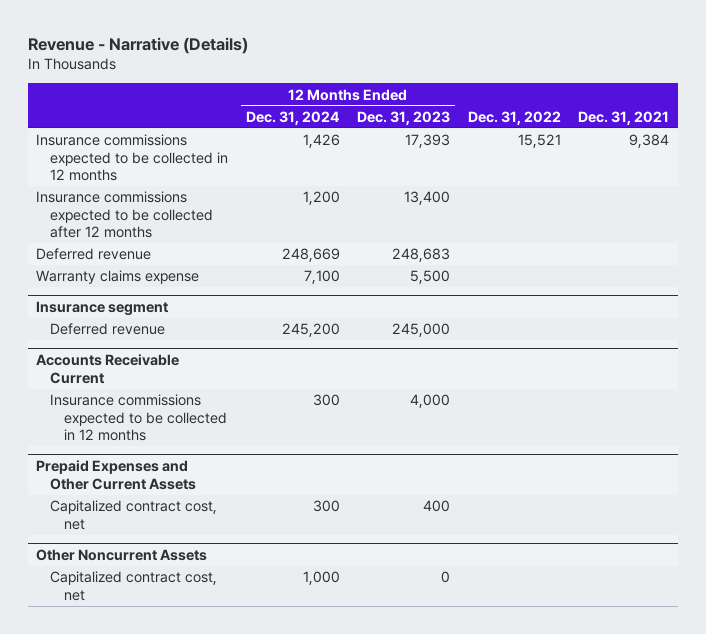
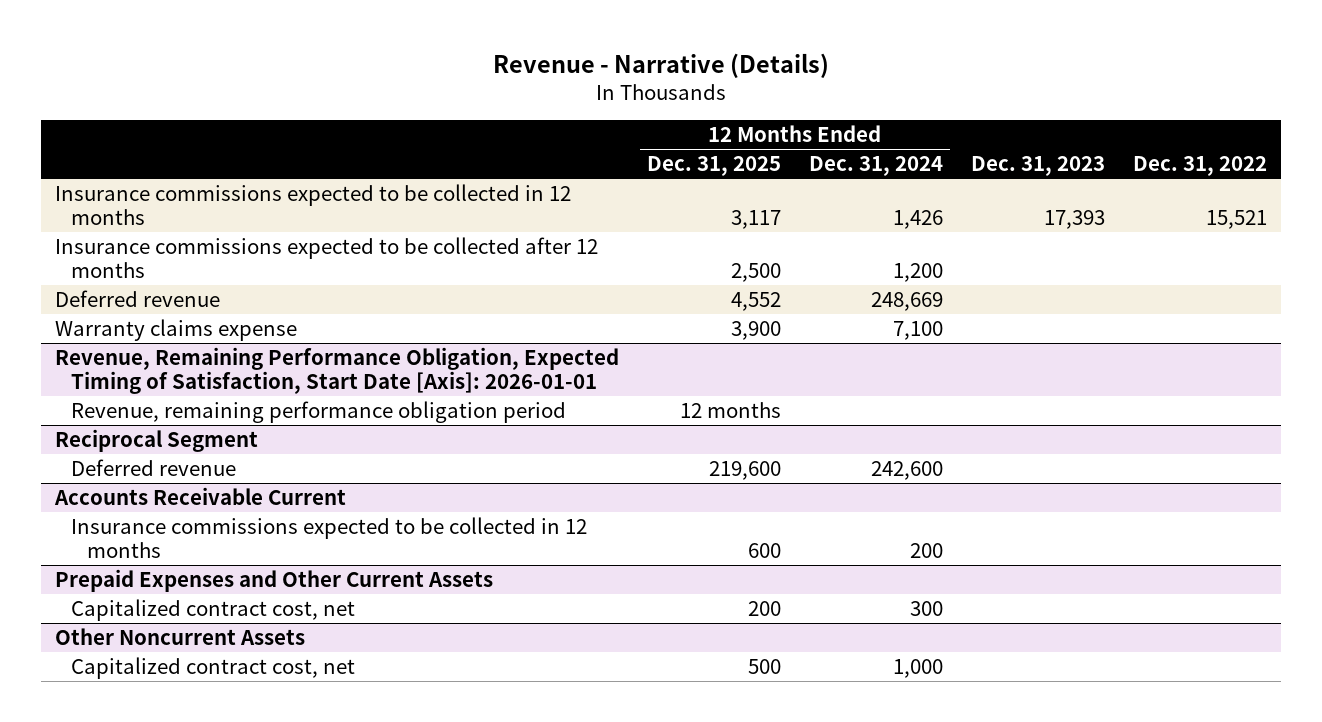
- | 12 Months Ended Dec. 31, 2024 | 12 Months Ended Dec. 31, 2023 | Dec. 31, 2022 | Dec. 31, 2021
+ | 12 Months Ended Dec. 31, 2025 | 12 Months Ended Dec. 31, 2024 | Dec. 31, 2023 | Dec. 31, 2022
- Insurance segment
- Deferred revenue | 245,200 | 245,000 | |
+ Revenue, Remaining Performance Obligation, Expected Timing of Satisfaction, Start Date [Axis]: 2026-01-01
+ Revenue, remaining performance obligation period | 12 months | | |
+ Reciprocal Segment
+ Deferred revenue | 219,600 | 242,600 | |
@ Accounts Receivable Current
- Insurance commissions expected to be collected in 12 months | 300 | 4,000 | |
+ Insurance commissions expected to be collected in 12 months | 600 | 200 | |

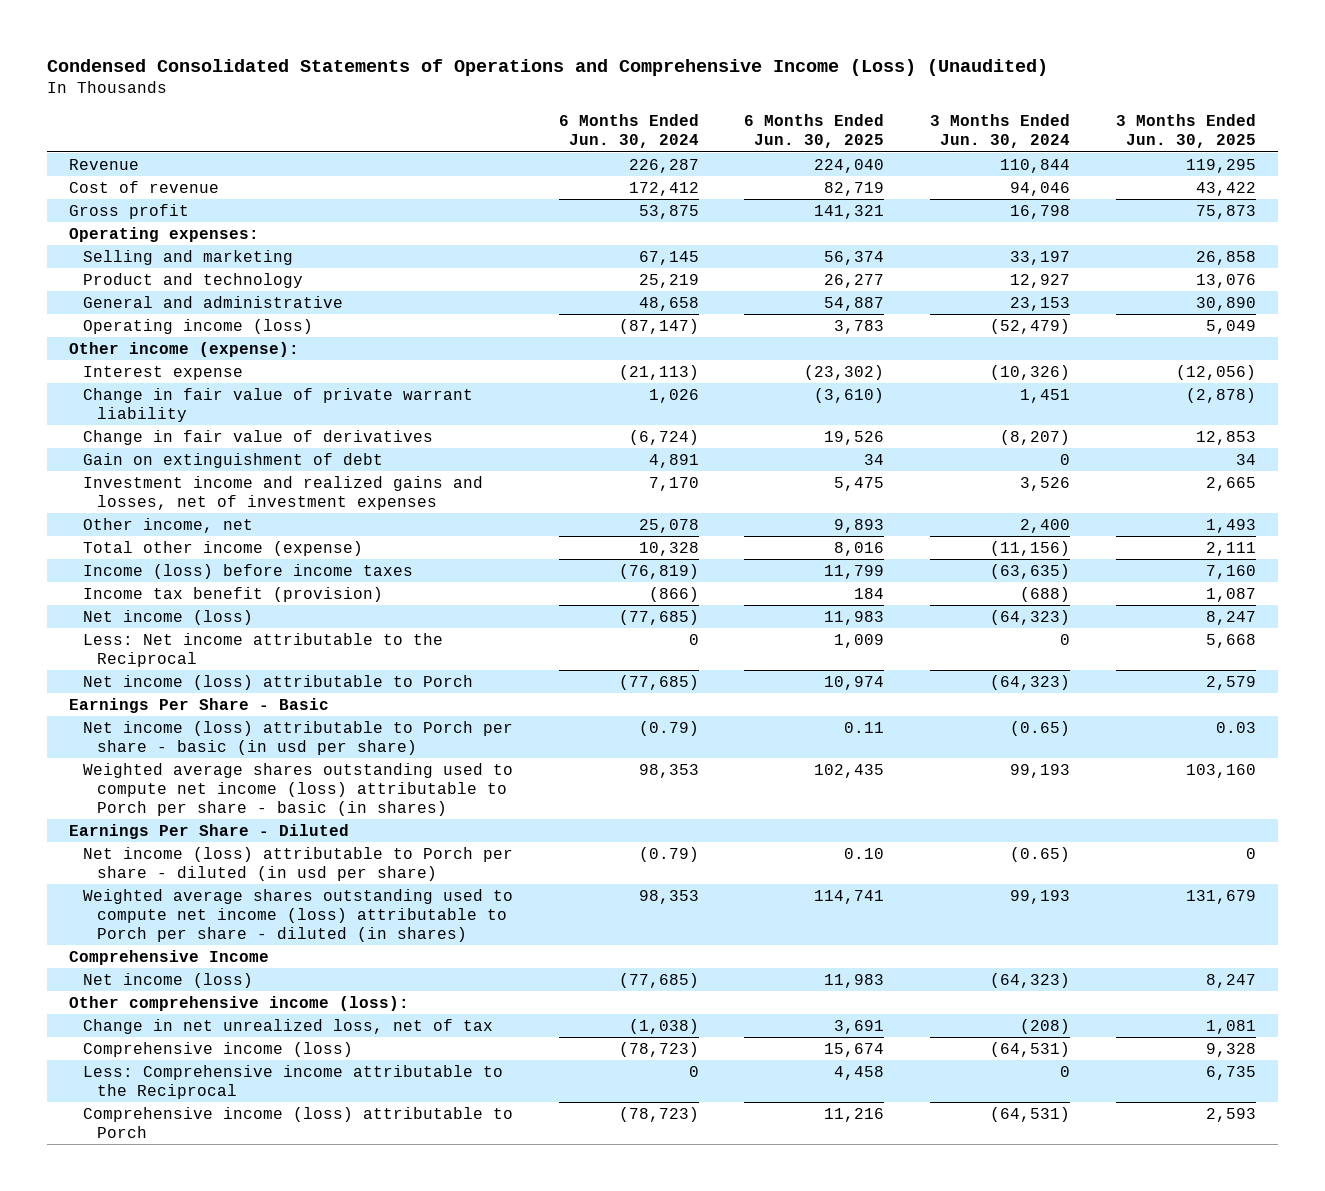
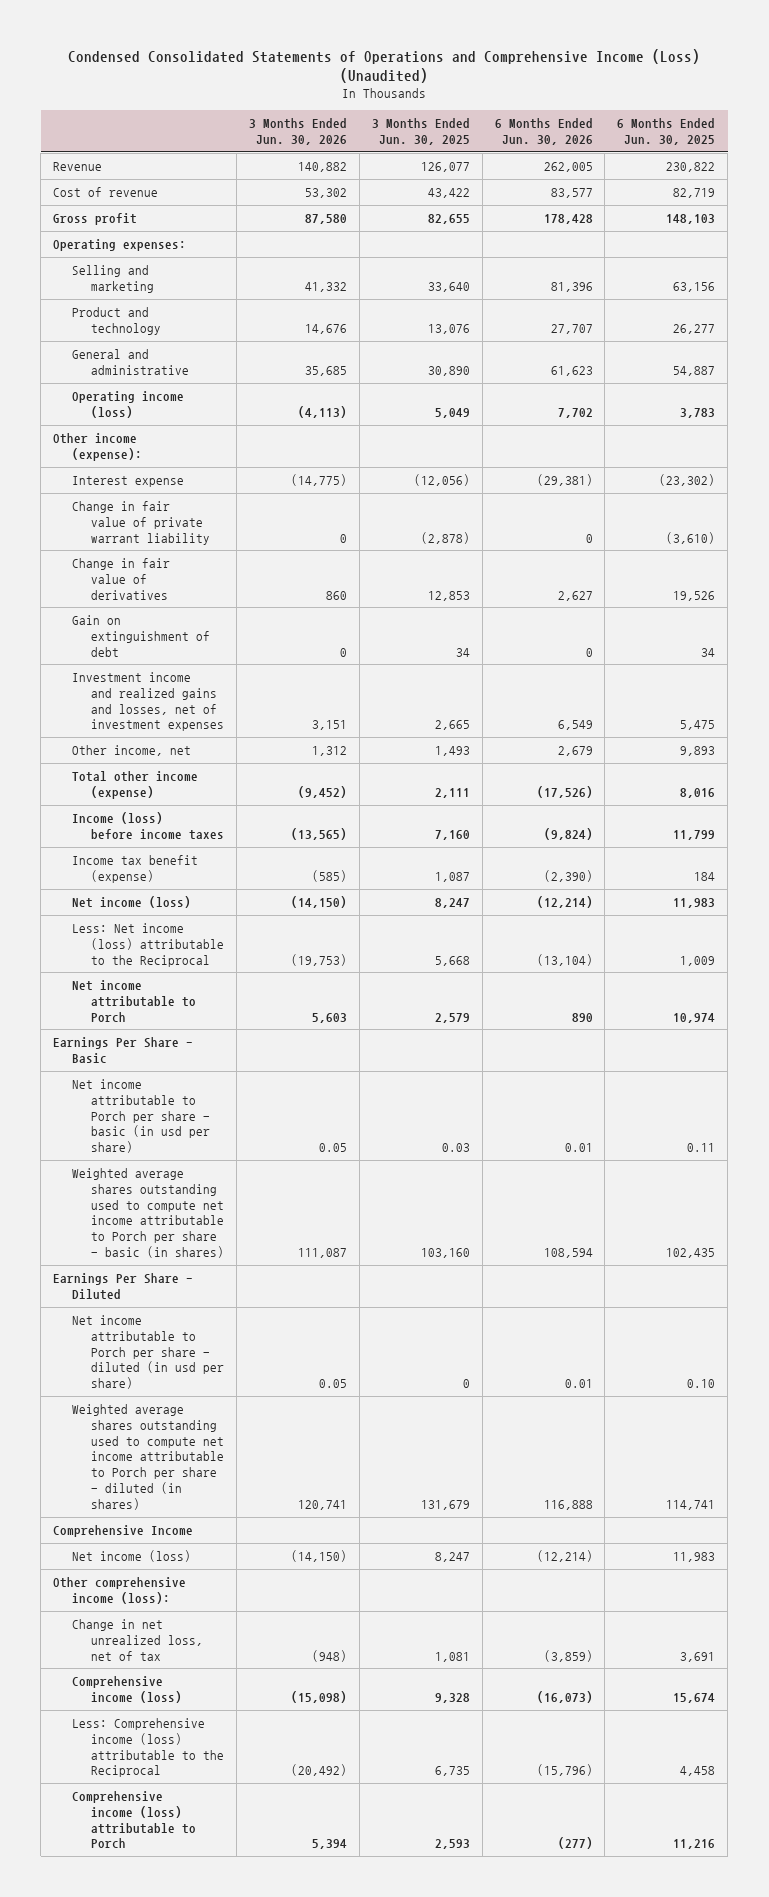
- | 6 Months Ended Jun. 30, 2024 | 6 Months Ended Jun. 30, 2025 | 3 Months Ended Jun. 30, 2024 | 3 Months Ended Jun. 30, 2025
+ | 3 Months Ended Jun. 30, 2026 | 3 Months Ended Jun. 30, 2025 | 6 Months Ended Jun. 30, 2026 | 6 Months Ended Jun. 30, 2025
- Revenue | 226,287 | 224,040 | 110,844 | 119,295
+ Revenue | 140,882 | 126,077 | 262,005 | 230,822
- Gross profit | 53,875 | 141,321 | 16,798 | 75,873
+ Gross profit | 87,580 | 82,655 | 178,428 | 148,103
- Selling and marketing | 67,145 | 56,374 | 33,197 | 26,858
+ Selling and marketing | 41,332 | 33,640 | 81,396 | 63,156
- Income tax benefit (provision) | (866) | 184 | (688) | 1,087
+ Income tax benefit (expense) | (585) | 1,087 | (2,390) | 184
- Less: Net income attributable to the Reciprocal | 0 | 1,009 | 0 | 5,668
- Net income (loss) attributable to Porch | (77,685) | 10,974 | (64,323) | 2,579
+ Less: Net income (loss) attributable to the Reciprocal | (19,753) | 5,668 | (13,104) | 1,009
+ Net income attributable to Porch | 5,603 | 2,579 | 890 | 10,974
- Net income (loss) attributable to Porch per share - basic (in usd per share) | (0.79) | 0.11 | (0.65) | 0.03
- Weighted average shares outstanding used to compute net income (loss) attributable to Porch per share - basic (in shares) | 98,353 | 102,435 | 99,193 | 103,160
+ Net income attributable to Porch per share - basic (in usd per share) | 0.05 | 0.03 | 0.01 | 0.11
+ Weighted average shares outstanding used to compute net income attributable to Porch per share - basic (in shares) | 111,087 | 103,160 | 108,594 | 102,435
- Net income (loss) attributable to Porch per share - diluted (in usd per share) | (0.79) | 0.10 | (0.65) | 0
- Weighted average shares outstanding used to compute net income (loss) attributable to Porch per share - diluted (in shares) | 98,353 | 114,741 | 99,193 | 131,679
+ Net income attributable to Porch per share - diluted (in usd per share) | 0.05 | 0 | 0.01 | 0.10
+ Weighted average shares outstanding used to compute net income attributable to Porch per share - diluted (in shares) | 120,741 | 131,679 | 116,888 | 114,741
- Less: Comprehensive income attributable to the Reciprocal | 0 | 4,458 | 0 | 6,735
+ Less: Comprehensive income (loss) attributable to the Reciprocal | (20,492) | 6,735 | (15,796) | 4,458

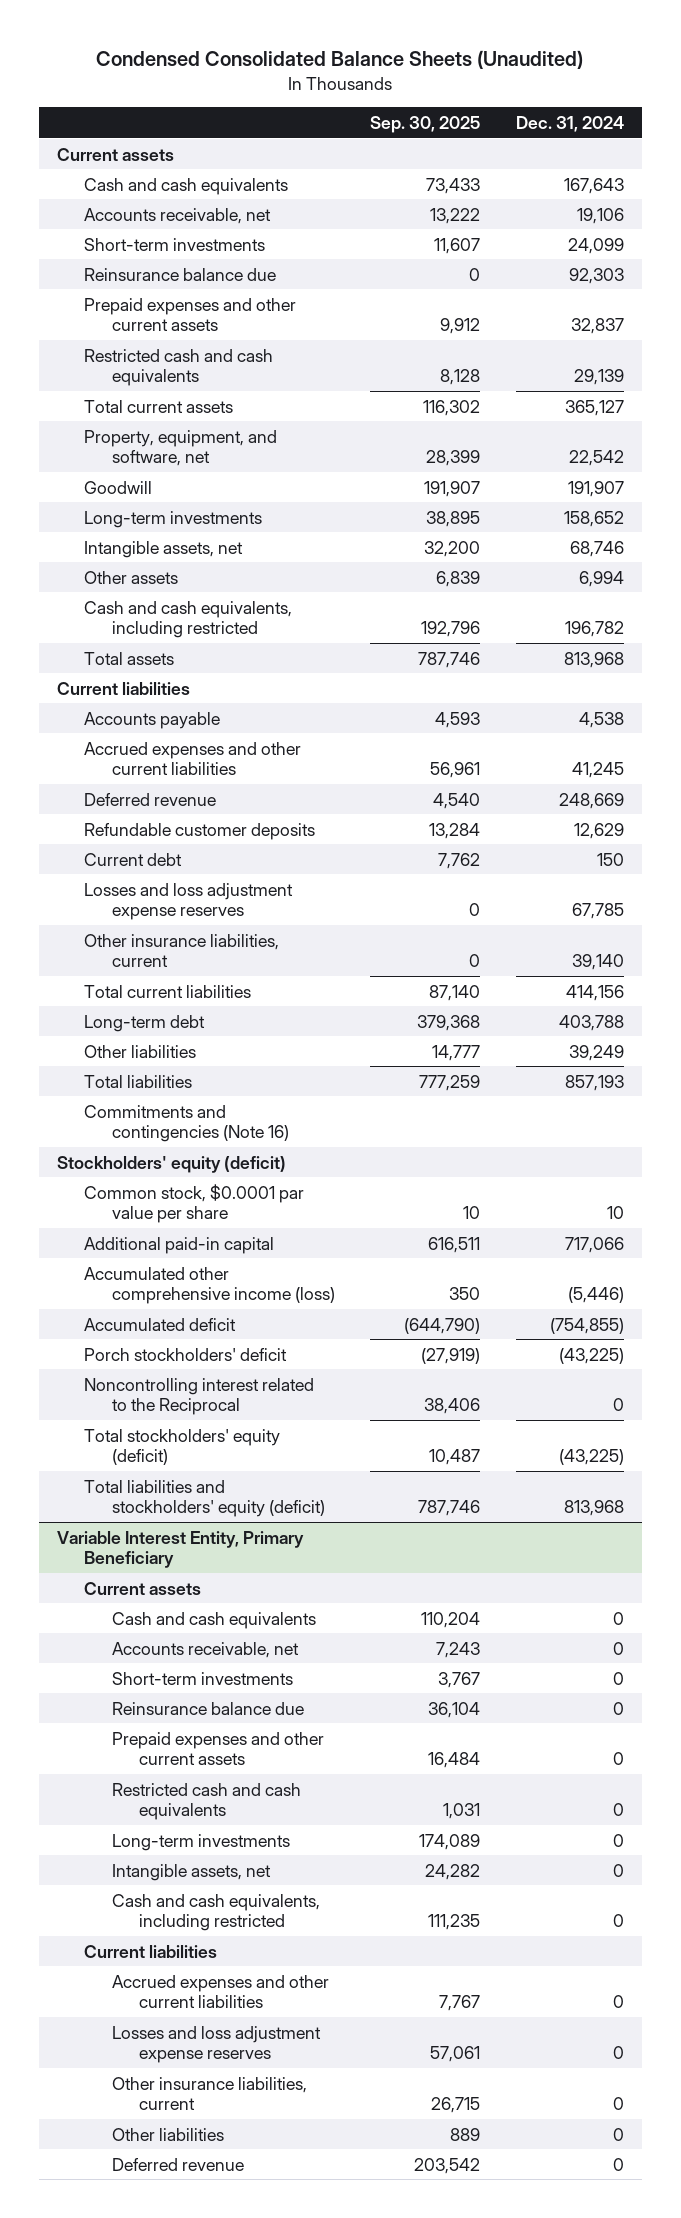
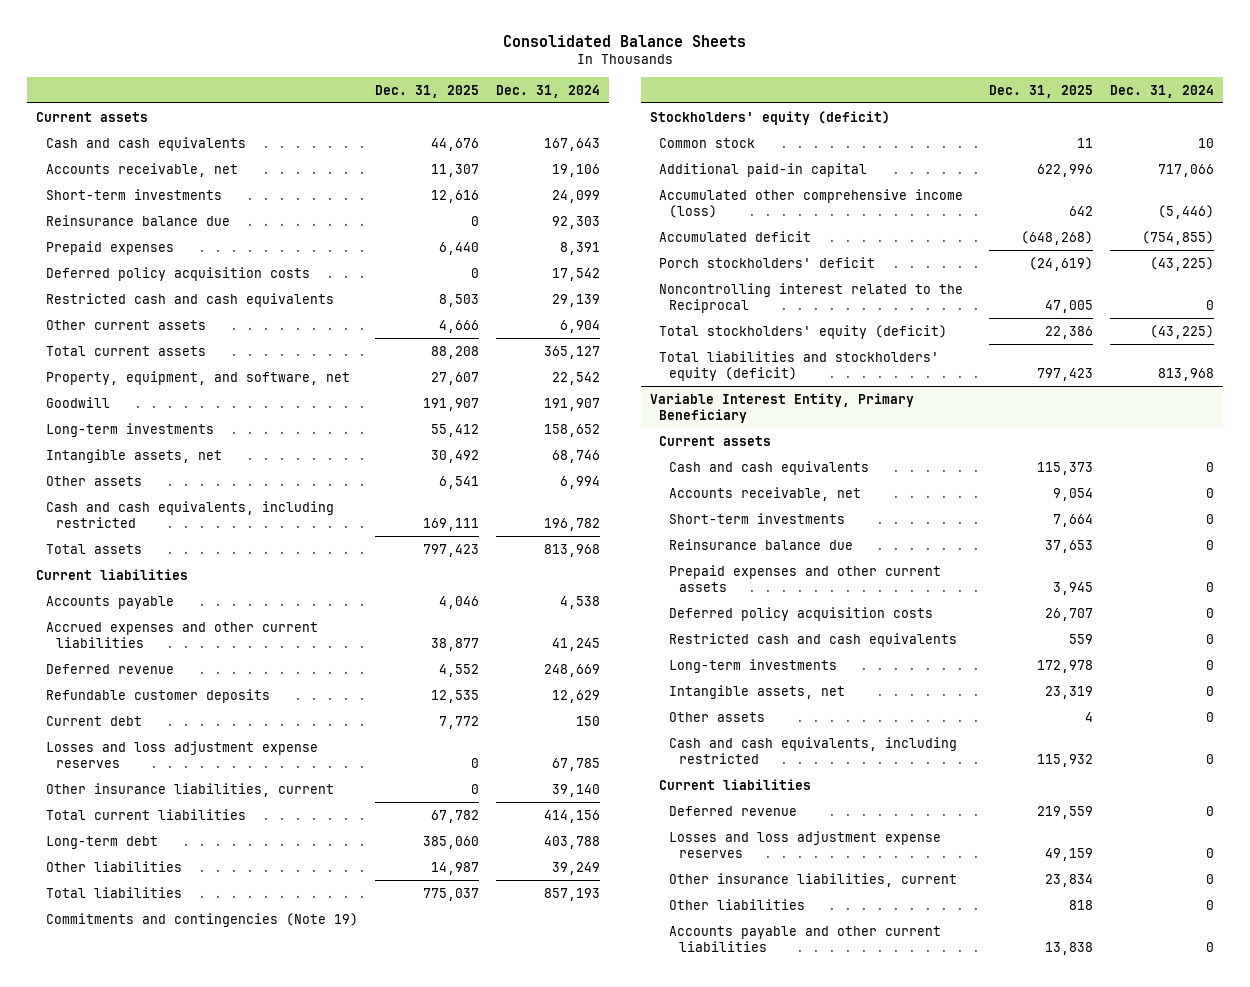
- Condensed Consolidated Balance Sheets (Unaudited)
+ Consolidated Balance Sheets
- | Sep. 30, 2025 | Dec. 31, 2024
+ | Dec. 31, 2025 | Dec. 31, 2024
- Prepaid expenses and other current assets | 9,912 | 32,837
+ Prepaid expenses | 6,440 | 8,391
+ Deferred policy acquisition costs | 0 | 17,542
+ Other current assets | 4,666 | 6,904
- Commitments and contingencies (Note 16)
+ Commitments and contingencies (Note 19)
- Common stock, $0.0001 par value per share | 10 | 10
+ Common stock | 11 | 10
@ Variable Interest Entity, Primary Beneficiary
+ Deferred policy acquisition costs | 26,707 | 0
+ Other assets | 4 | 0
- Accrued expenses and other current liabilities | 7,767 | 0
moved up: Deferred revenue | 219,559 | 0
+ Accounts payable and other current liabilities | 13,838 | 0

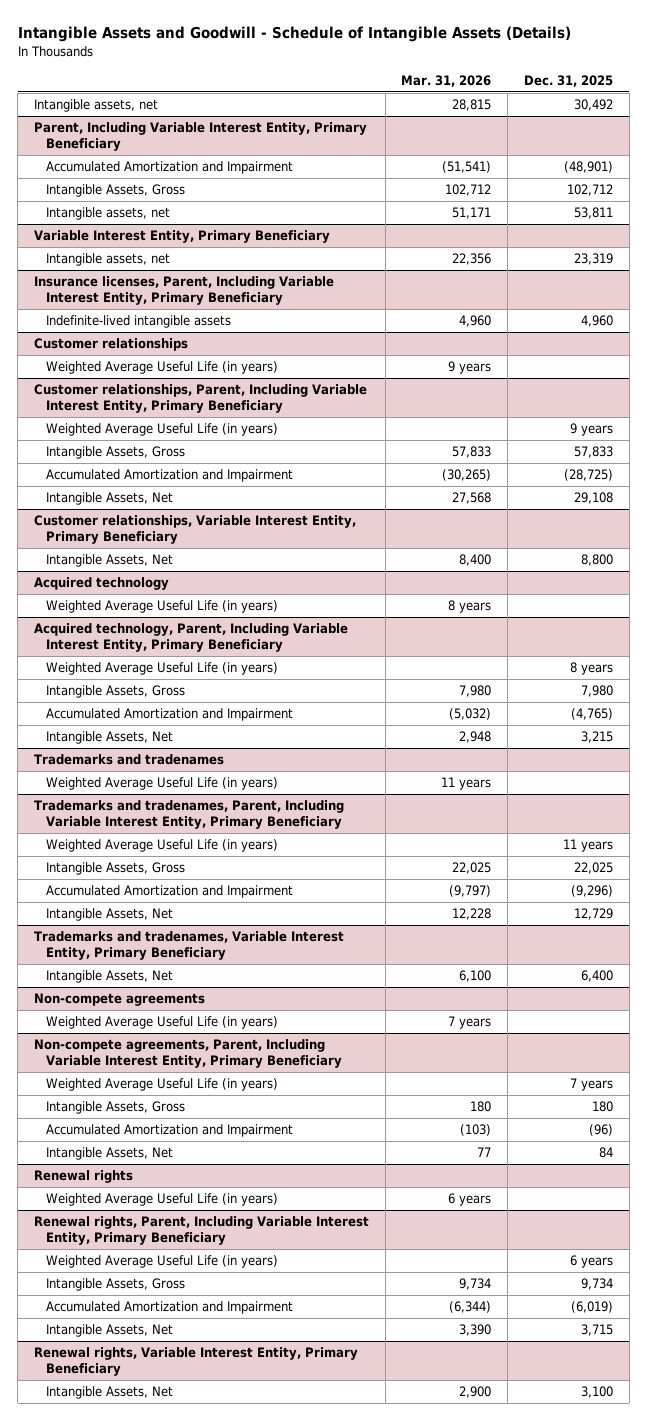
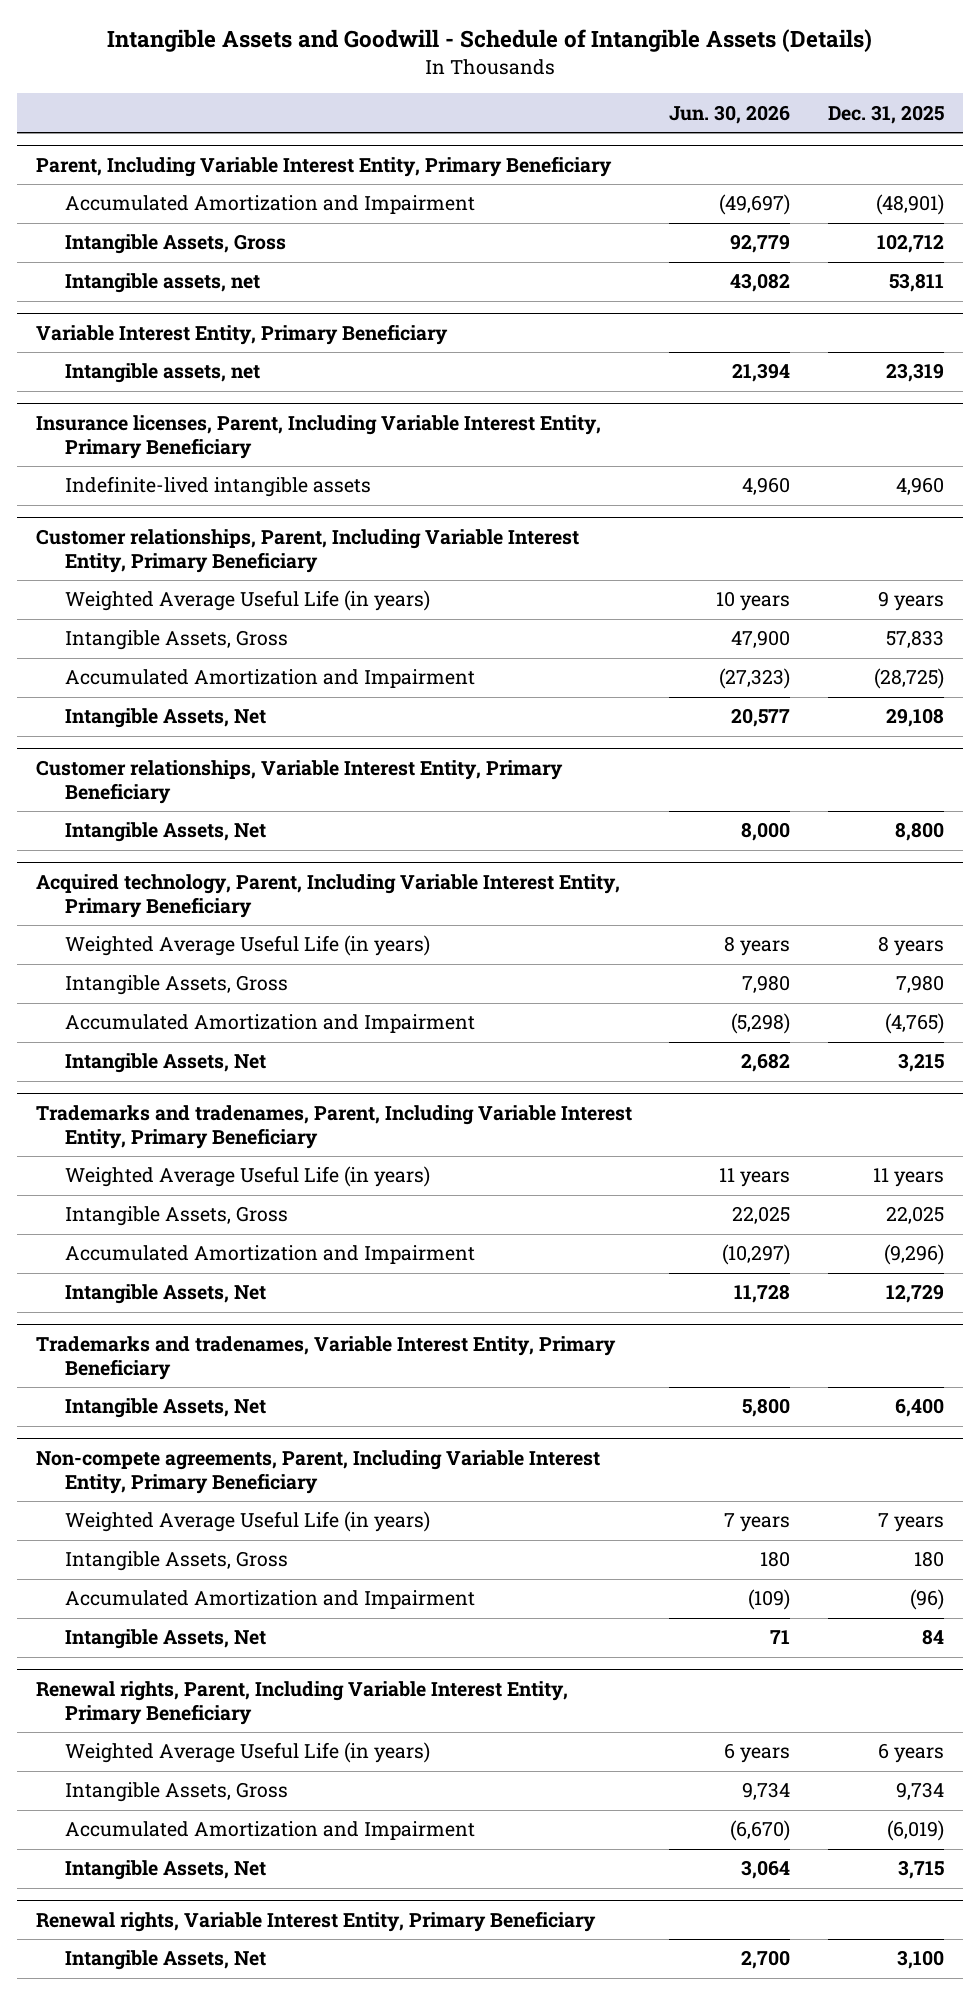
- | Mar. 31, 2026 | Dec. 31, 2025
+ | Jun. 30, 2026 | Dec. 31, 2025
- Intangible assets, net | 28,815 | 30,492
- Customer relationships
- Weighted Average Useful Life (in years) | 9 years |
- Acquired technology
- Weighted Average Useful Life (in years) | 8 years |
- Trademarks and tradenames
- Weighted Average Useful Life (in years) | 11 years |
- Non-compete agreements
- Weighted Average Useful Life (in years) | 7 years |
- Renewal rights
- Weighted Average Useful Life (in years) | 6 years |

